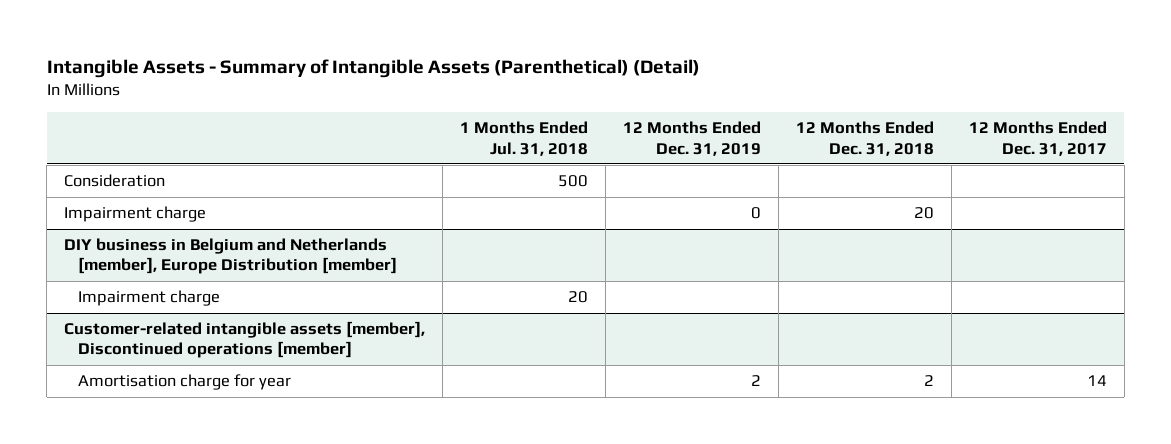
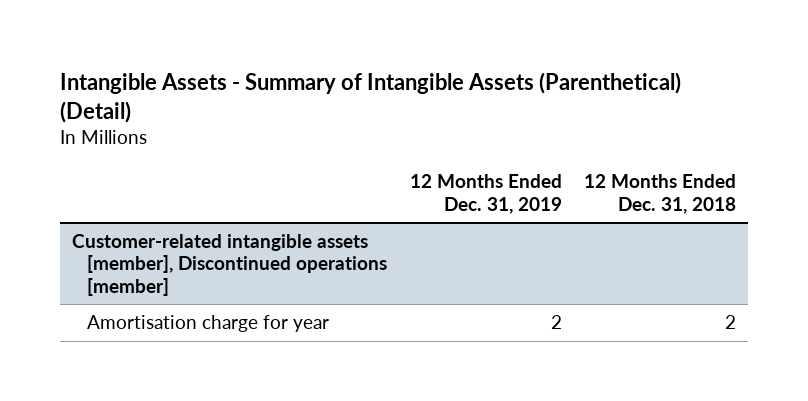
- | 1 Months Ended Jul. 31, 2018 | 12 Months Ended Dec. 31, 2019 | 12 Months Ended Dec. 31, 2018 | 12 Months Ended Dec. 31, 2017
+ | 12 Months Ended Dec. 31, 2019 | 12 Months Ended Dec. 31, 2018
- Consideration | 500 | | |
- Impairment charge | | 0 | 20 |
- DIY business in Belgium and Netherlands [member], Europe Distribution [member]
- Impairment charge | 20 | | |

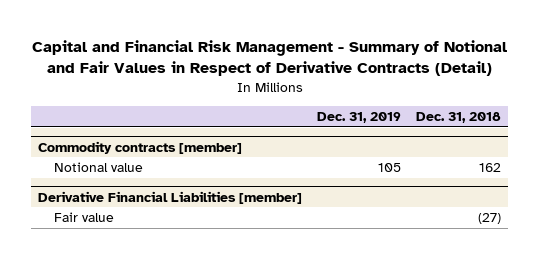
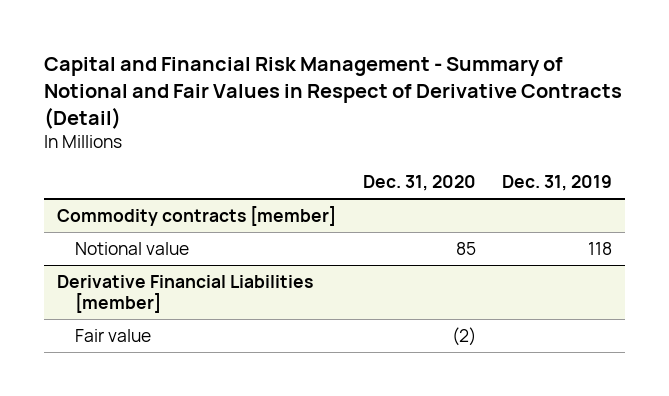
- | Dec. 31, 2019 | Dec. 31, 2018
+ | Dec. 31, 2020 | Dec. 31, 2019
@ Commodity contracts [member]
- Notional value | 105 | 162
+ Notional value | 85 | 118

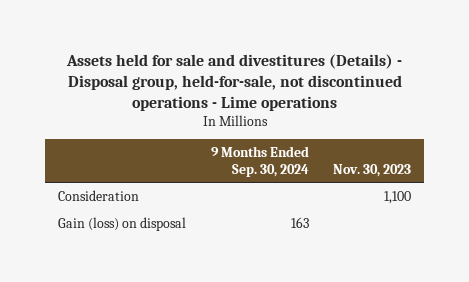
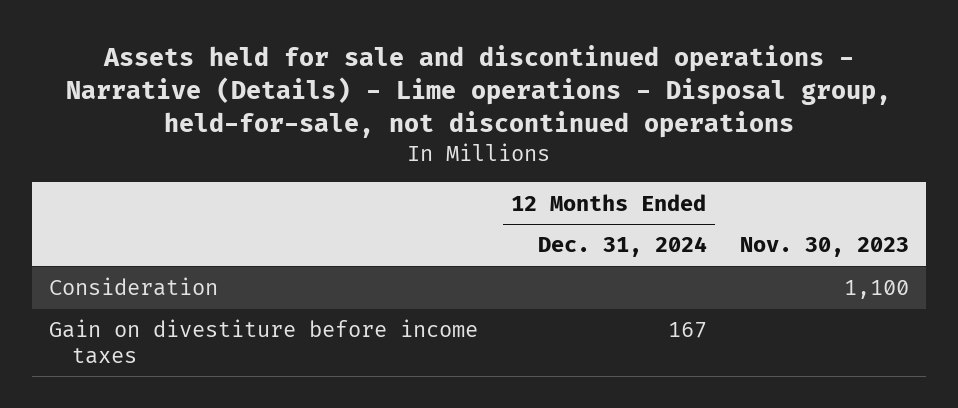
- Assets held for sale and divestitures (Details) - Disposal group, held-for-sale, not discontinued operations - Lime operations
+ Assets held for sale and discontinued operations - Narrative (Details) - Lime operations - Disposal group, held-for-sale, not discontinued operations
- | 9 Months Ended Sep. 30, 2024 | Nov. 30, 2023
+ | 12 Months Ended Dec. 31, 2024 | Nov. 30, 2023
- Gain (loss) on disposal | 163 |
+ Gain on divestiture before income taxes | 167 |

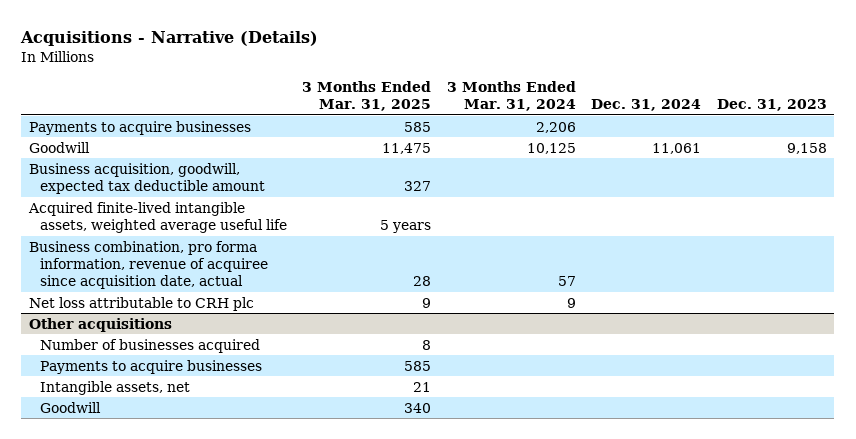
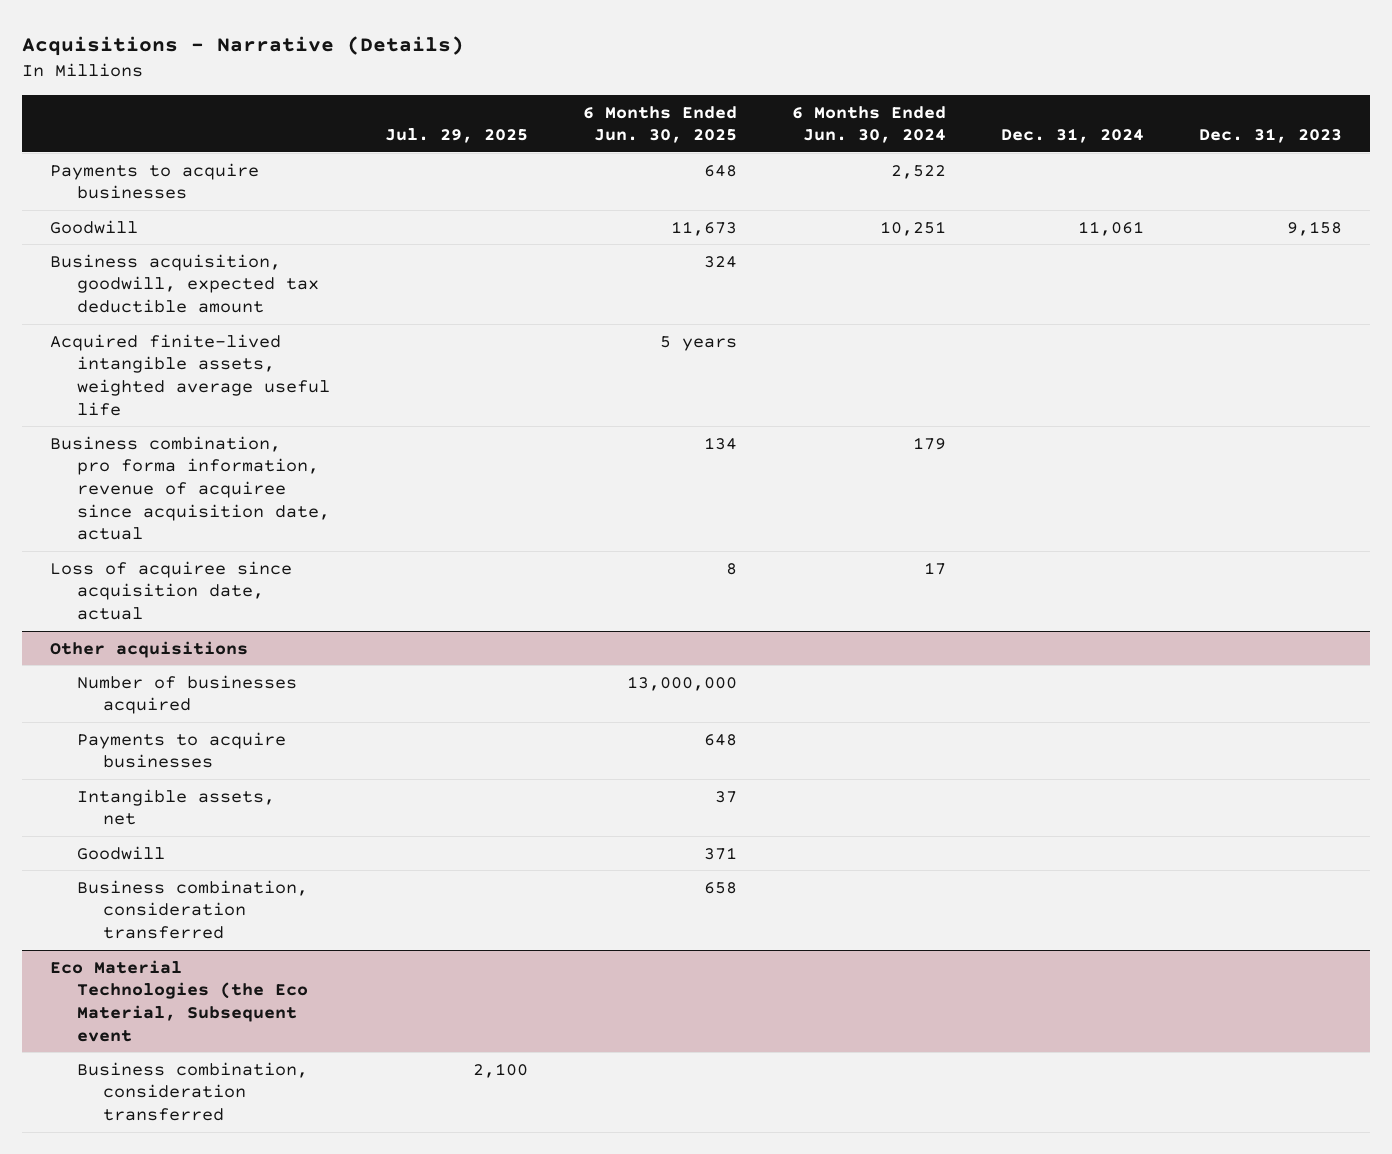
- | 3 Months Ended Mar. 31, 2025 | 3 Months Ended Mar. 31, 2024 | Dec. 31, 2024 | Dec. 31, 2023
+ | Jul. 29, 2025 | 6 Months Ended Jun. 30, 2025 | 6 Months Ended Jun. 30, 2024 | Dec. 31, 2024 | Dec. 31, 2023
- Net loss attributable to CRH plc | 9 | 9 | |
+ Loss of acquiree since acquisition date, actual | | 8 | 17 | |
@ Other acquisitions
+ Business combination, consideration transferred | | 658 | | |
+ Eco Material Technologies (the Eco Material, Subsequent event
+ Business combination, consideration transferred | 2,100 | | | |

